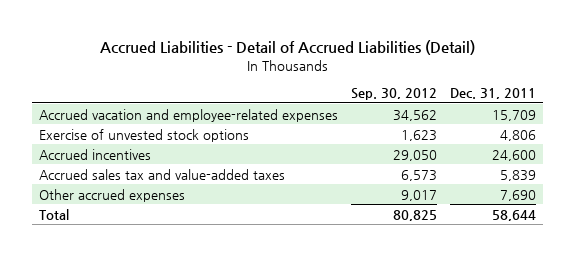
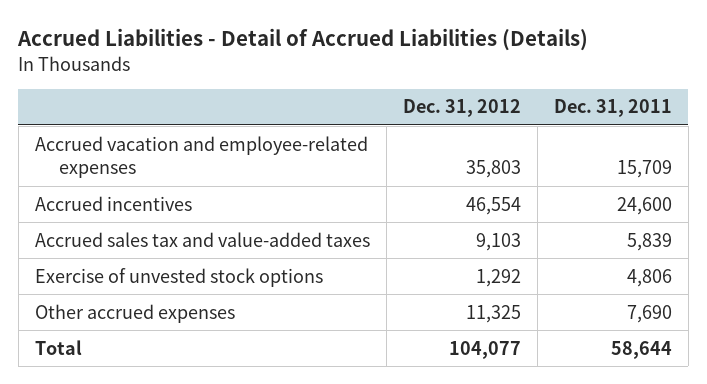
- Accrued Liabilities - Detail of Accrued Liabilities (Detail)
+ Accrued Liabilities - Detail of Accrued Liabilities (Details)
- | Sep. 30, 2012 | Dec. 31, 2011
+ | Dec. 31, 2012 | Dec. 31, 2011
moved down: Exercise of unvested stock options | 1,292 | 4,806

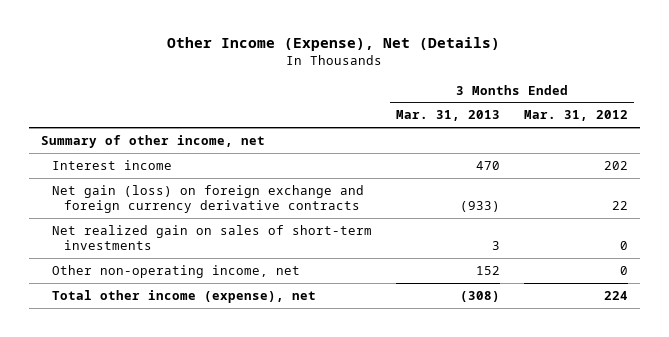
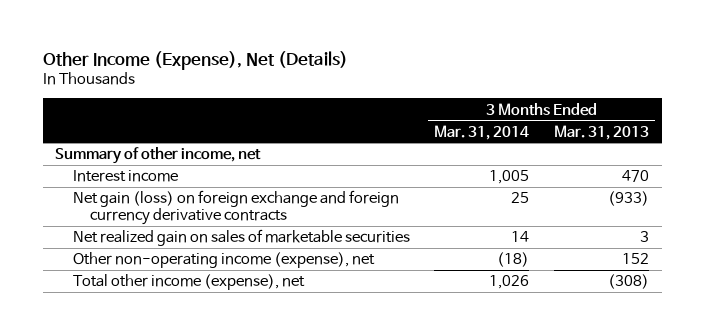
- | 3 Months Ended Mar. 31, 2013 | 3 Months Ended Mar. 31, 2012
+ | 3 Months Ended Mar. 31, 2014 | 3 Months Ended Mar. 31, 2013
- Net realized gain on sales of short-term investments | 3 | 0
- Other non-operating income, net | 152 | 0
+ Net realized gain on sales of marketable securities | 14 | 3
+ Other non-operating income (expense), net | (18) | 152

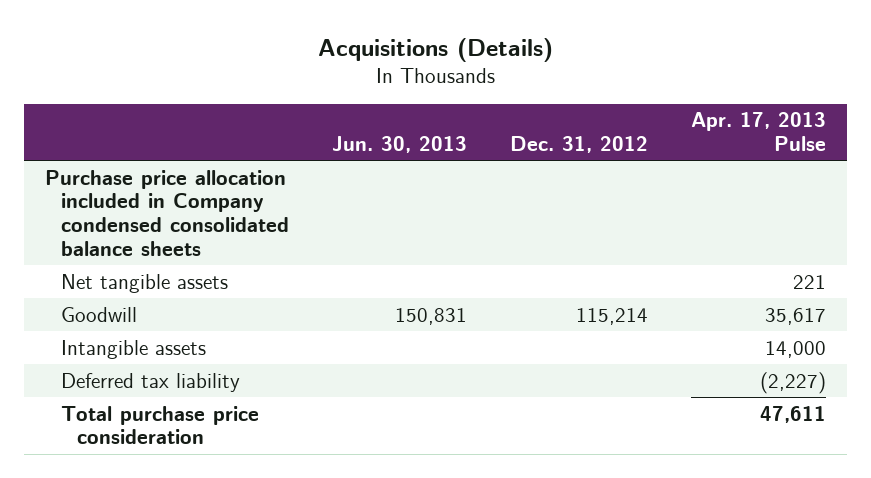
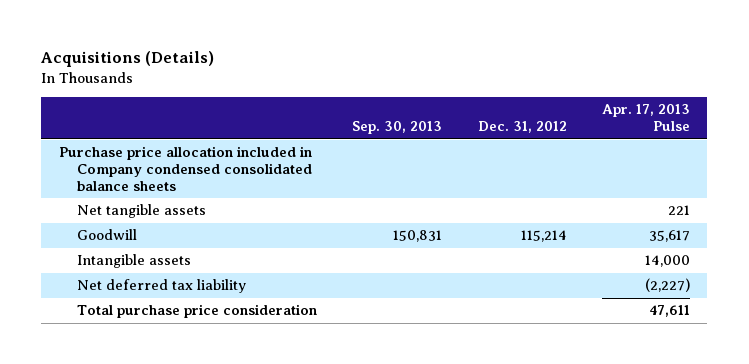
- | Jun. 30, 2013 | Dec. 31, 2012 | Apr. 17, 2013 Pulse
+ | Sep. 30, 2013 | Dec. 31, 2012 | Apr. 17, 2013 Pulse
- Deferred tax liability | | | (2,227)
+ Net deferred tax liability | | | (2,227)

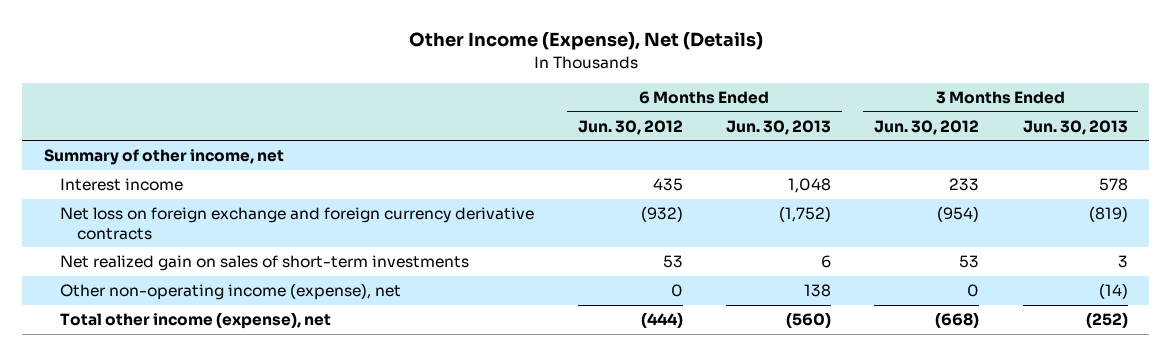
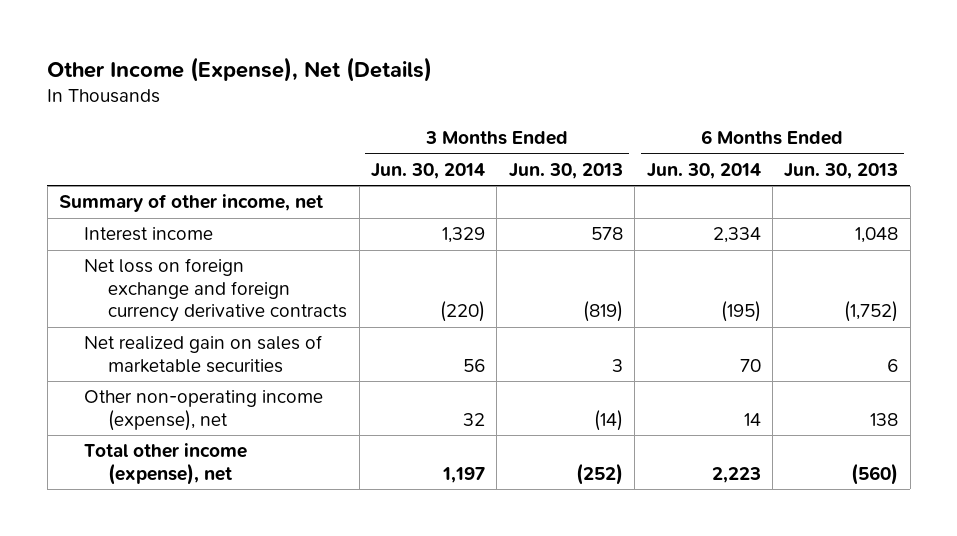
- | 6 Months Ended Jun. 30, 2012 | 6 Months Ended Jun. 30, 2013 | 3 Months Ended Jun. 30, 2012 | 3 Months Ended Jun. 30, 2013
+ | 3 Months Ended Jun. 30, 2014 | 3 Months Ended Jun. 30, 2013 | 6 Months Ended Jun. 30, 2014 | 6 Months Ended Jun. 30, 2013
- Net realized gain on sales of short-term investments | 53 | 6 | 53 | 3
+ Net realized gain on sales of marketable securities | 56 | 3 | 70 | 6

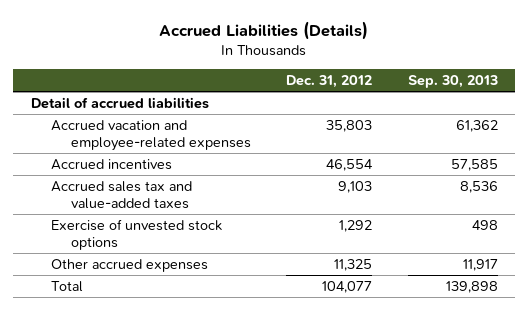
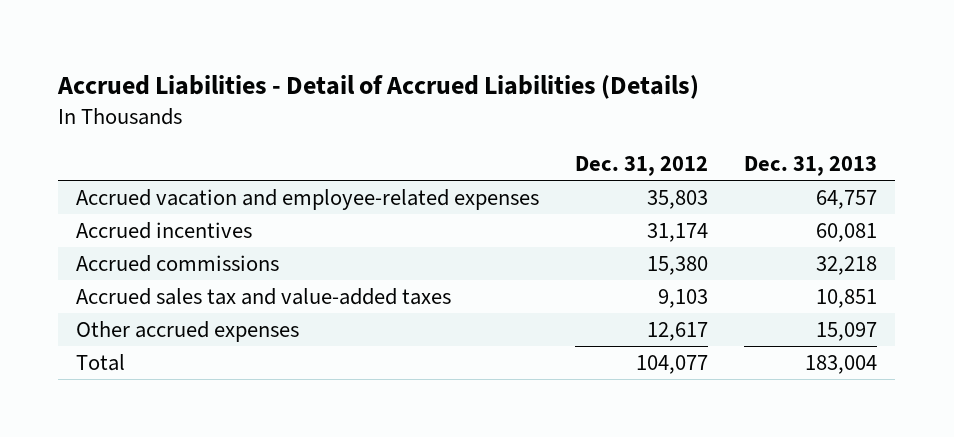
- Accrued Liabilities (Details)
+ Accrued Liabilities - Detail of Accrued Liabilities (Details)
- | Dec. 31, 2012 | Sep. 30, 2013
+ | Dec. 31, 2012 | Dec. 31, 2013
- Detail of accrued liabilities
- Accrued incentives | 46,554 | 57,585
+ Accrued incentives | 31,174 | 60,081
+ Accrued commissions | 15,380 | 32,218
- Exercise of unvested stock options | 1,292 | 498
- Other accrued expenses | 11,325 | 11,917
+ Other accrued expenses | 12,617 | 15,097

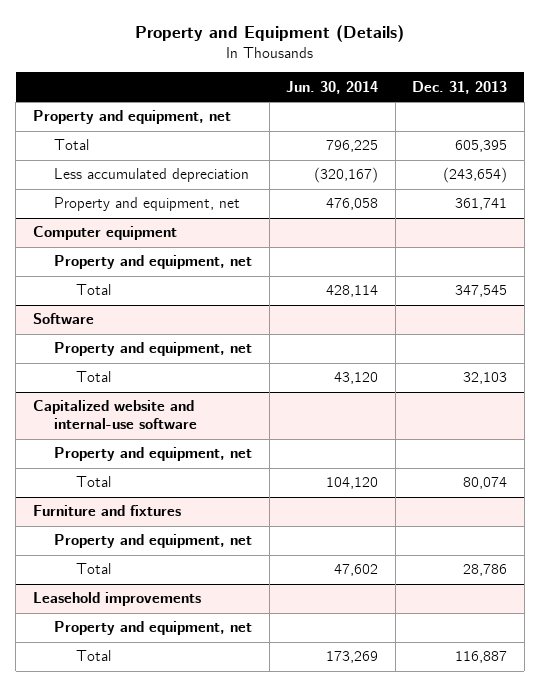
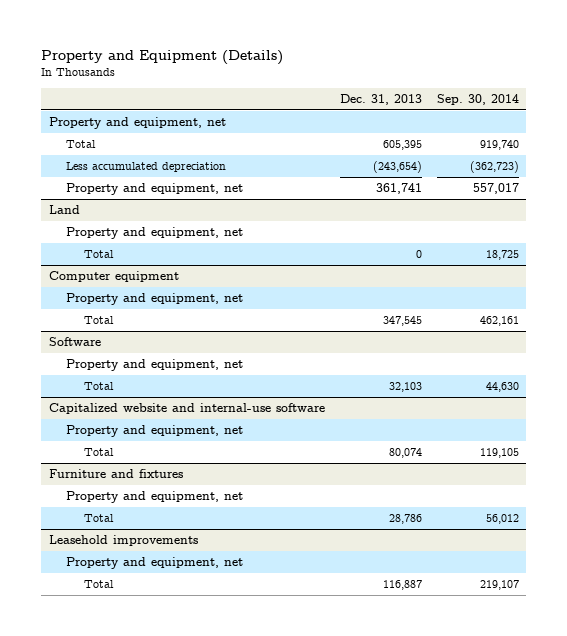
- | Jun. 30, 2014 | Dec. 31, 2013
+ | Dec. 31, 2013 | Sep. 30, 2014
+ Land
+ Property and equipment, net
+ Total | 0 | 18,725

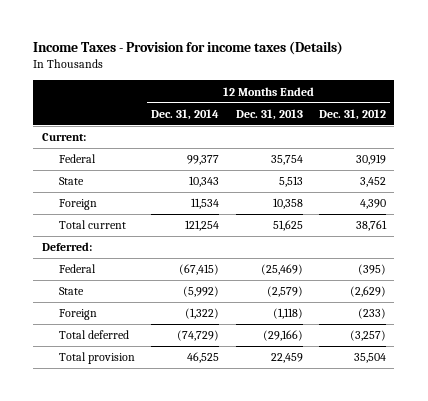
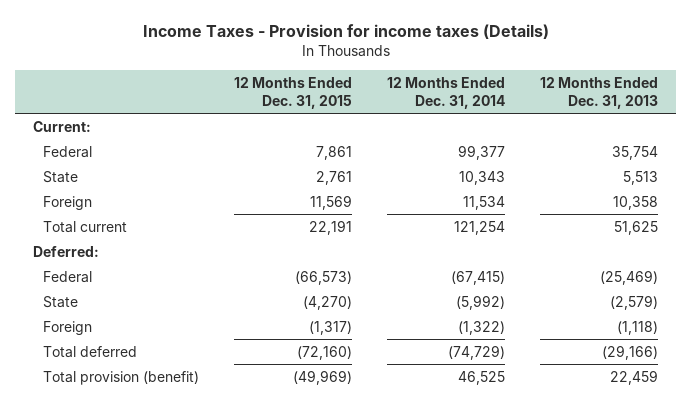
- | 12 Months Ended Dec. 31, 2014 | 12 Months Ended Dec. 31, 2013 | 12 Months Ended Dec. 31, 2012
+ | 12 Months Ended Dec. 31, 2015 | 12 Months Ended Dec. 31, 2014 | 12 Months Ended Dec. 31, 2013
- Total provision | 46,525 | 22,459 | 35,504
+ Total provision (benefit) | (49,969) | 46,525 | 22,459

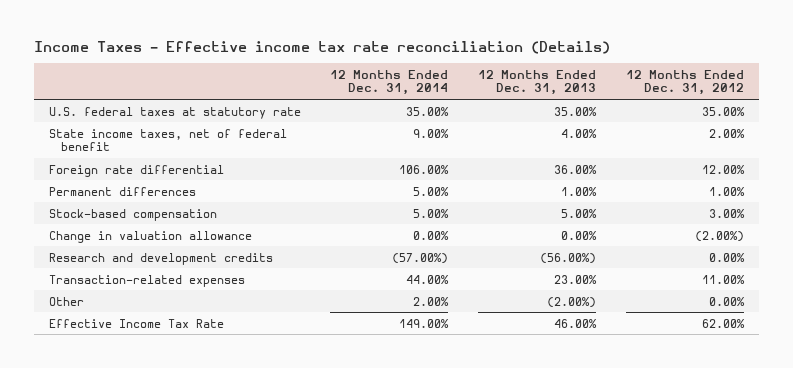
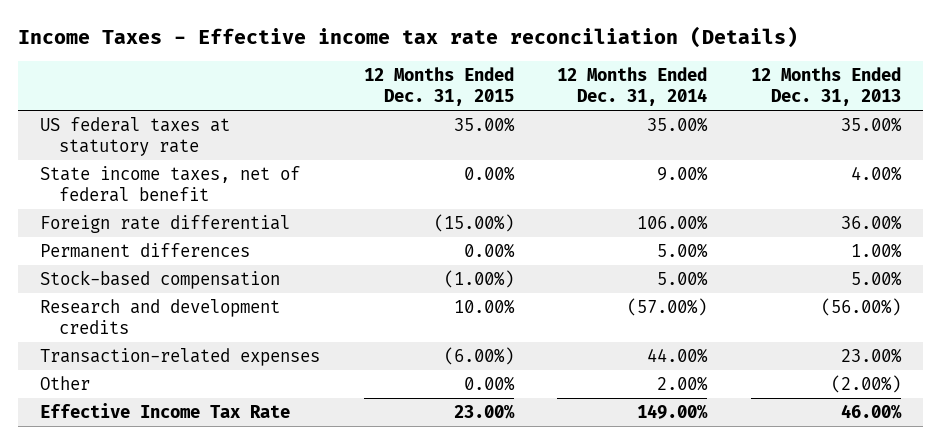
- | 12 Months Ended Dec. 31, 2014 | 12 Months Ended Dec. 31, 2013 | 12 Months Ended Dec. 31, 2012
+ | 12 Months Ended Dec. 31, 2015 | 12 Months Ended Dec. 31, 2014 | 12 Months Ended Dec. 31, 2013
- U.S. federal taxes at statutory rate | 35.00% | 35.00% | 35.00%
+ US federal taxes at statutory rate | 35.00% | 35.00% | 35.00%
- Change in valuation allowance | 0.00% | 0.00% | (2.00%)

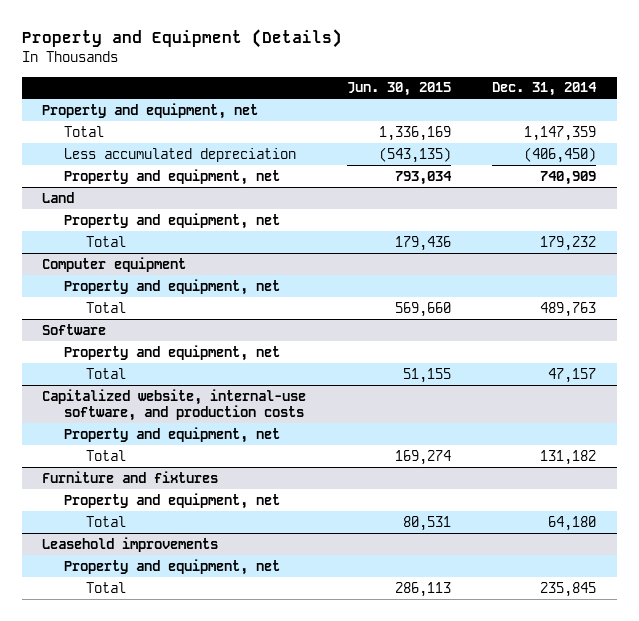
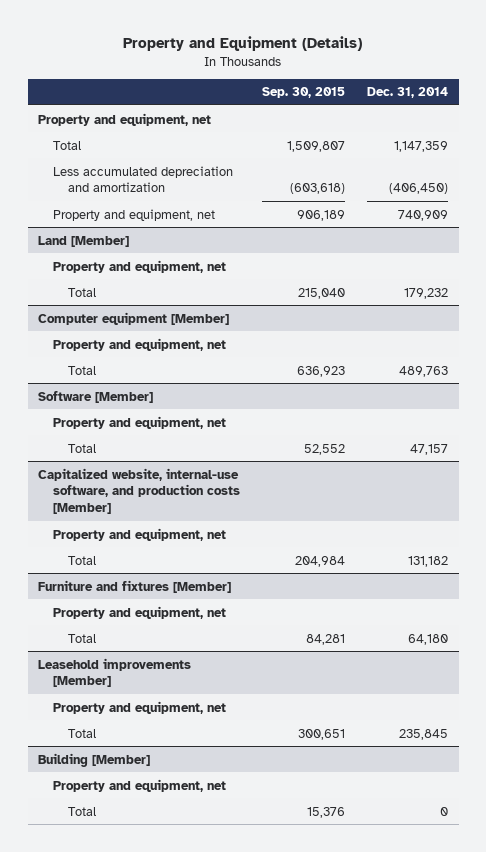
- | Jun. 30, 2015 | Dec. 31, 2014
+ | Sep. 30, 2015 | Dec. 31, 2014
- Less accumulated depreciation | (543,135) | (406,450)
+ Less accumulated depreciation and amortization | (603,618) | (406,450)
- Land
+ Land [Member]
- Computer equipment
+ Computer equipment [Member]
- Software
+ Software [Member]
- Capitalized website, internal-use software, and production costs
+ Capitalized website, internal-use software, and production costs [Member]
- Furniture and fixtures
+ Furniture and fixtures [Member]
- Leasehold improvements
+ Leasehold improvements [Member]
+ Building [Member]
+ Property and equipment, net
+ Total | 15,376 | 0

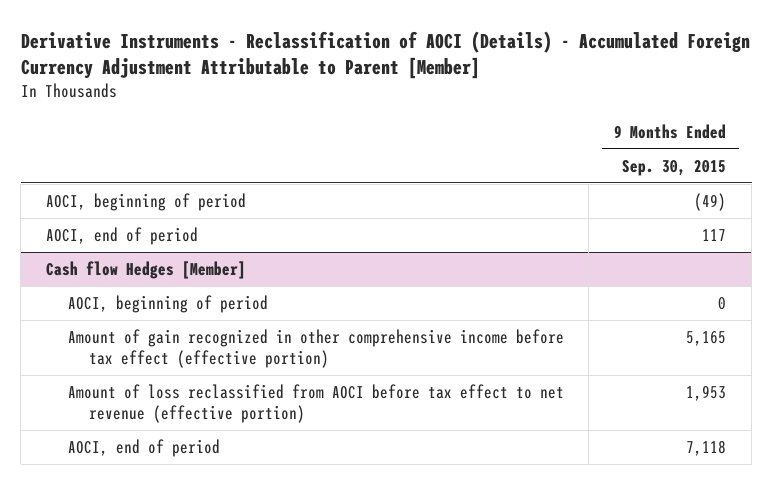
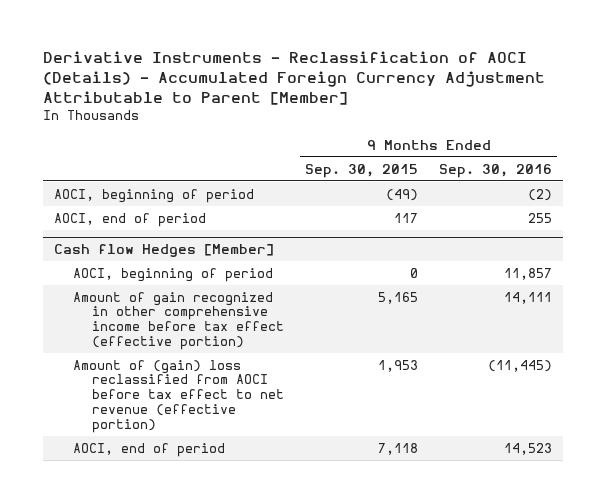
- | 9 Months Ended Sep. 30, 2015
+ | 9 Months Ended Sep. 30, 2015 | 9 Months Ended Sep. 30, 2016
@ Cash flow Hedges [Member]
- Amount of loss reclassified from AOCI before tax effect to net revenue (effective portion) | 1,953
+ Amount of (gain) loss reclassified from AOCI before tax effect to net revenue (effective portion) | 1,953 | (11,445)

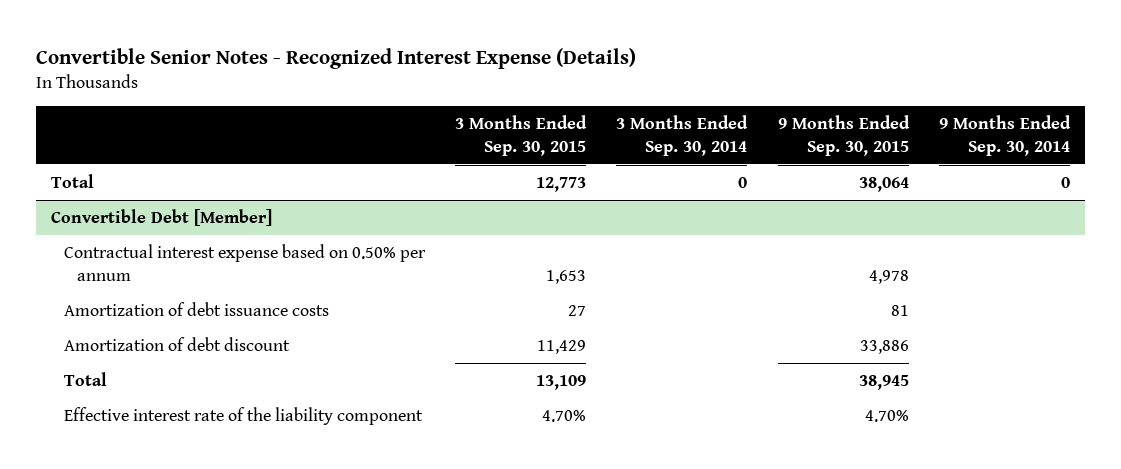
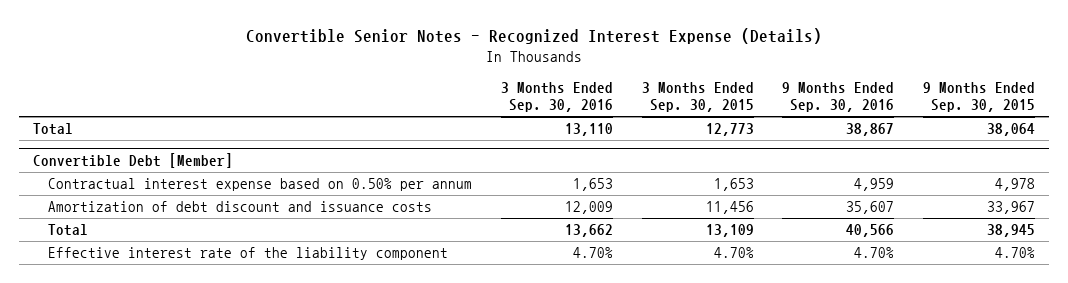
- | 3 Months Ended Sep. 30, 2015 | 3 Months Ended Sep. 30, 2014 | 9 Months Ended Sep. 30, 2015 | 9 Months Ended Sep. 30, 2014
+ | 3 Months Ended Sep. 30, 2016 | 3 Months Ended Sep. 30, 2015 | 9 Months Ended Sep. 30, 2016 | 9 Months Ended Sep. 30, 2015
@ Convertible Debt [Member]
- Amortization of debt issuance costs | 27 | | 81 |
- Amortization of debt discount | 11,429 | | 33,886 |
+ Amortization of debt discount and issuance costs | 12,009 | 11,456 | 35,607 | 33,967

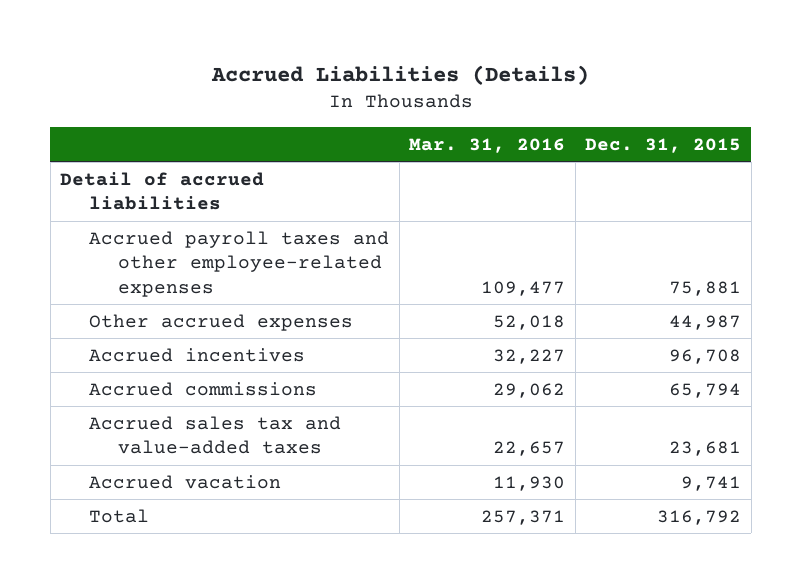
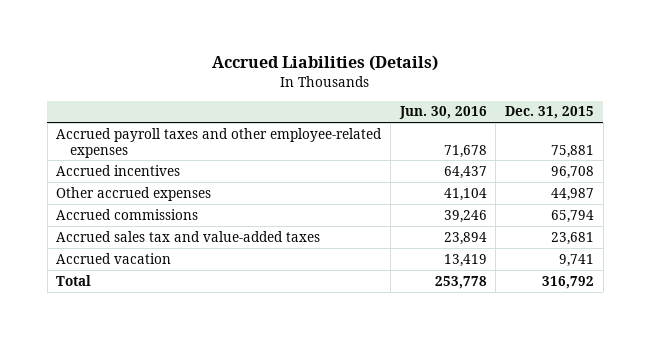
- | Mar. 31, 2016 | Dec. 31, 2015
+ | Jun. 30, 2016 | Dec. 31, 2015
- Detail of accrued liabilities
moved down: Other accrued expenses | 41,104 | 44,987

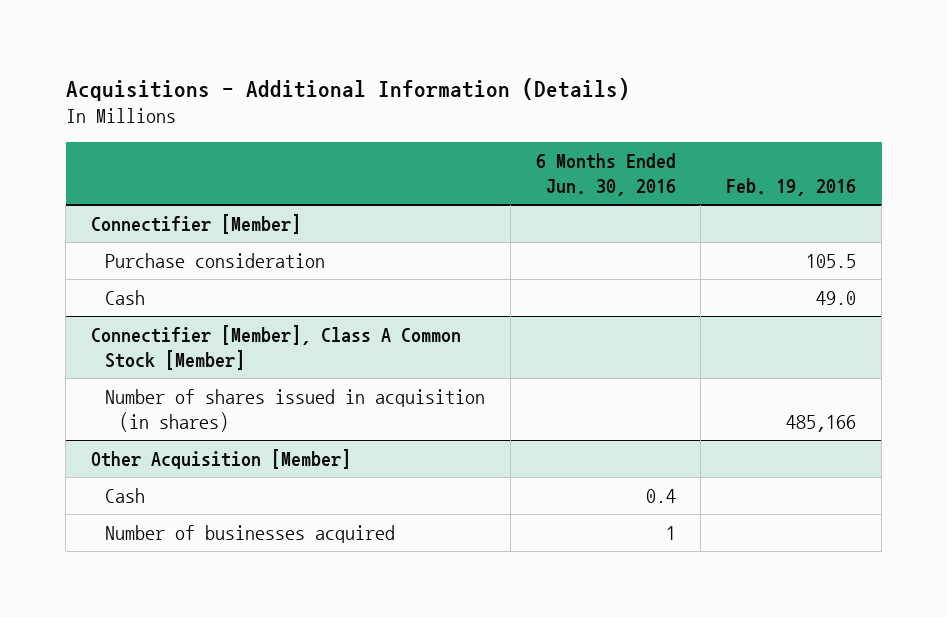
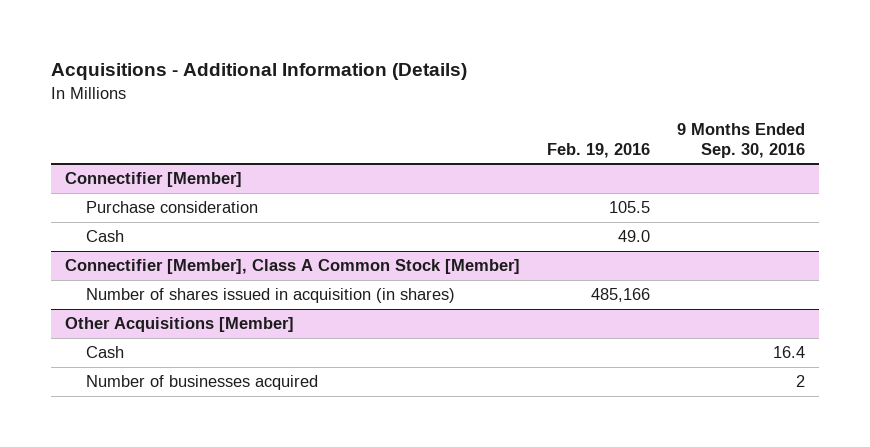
- | 6 Months Ended Jun. 30, 2016 | Feb. 19, 2016
+ | Feb. 19, 2016 | 9 Months Ended Sep. 30, 2016
- Other Acquisition [Member]
+ Other Acquisitions [Member]

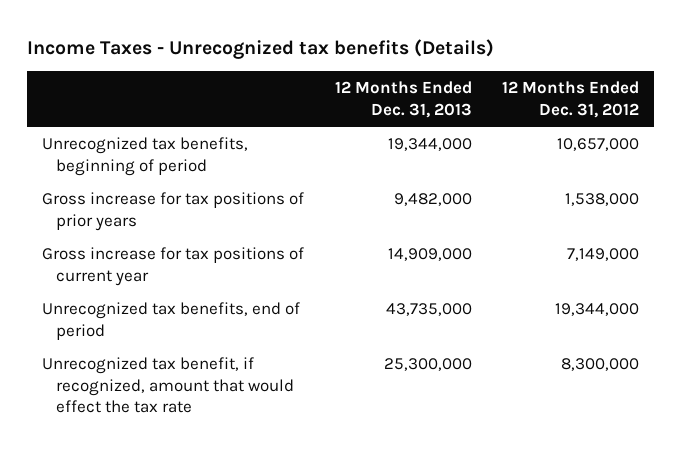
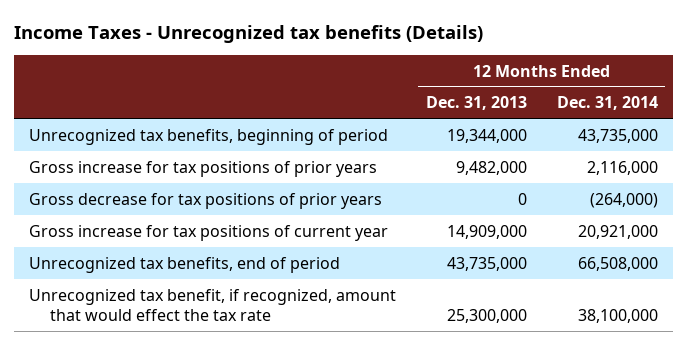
- | 12 Months Ended Dec. 31, 2013 | 12 Months Ended Dec. 31, 2012
+ | 12 Months Ended Dec. 31, 2013 | 12 Months Ended Dec. 31, 2014
+ Gross decrease for tax positions of prior years | 0 | (264,000)

